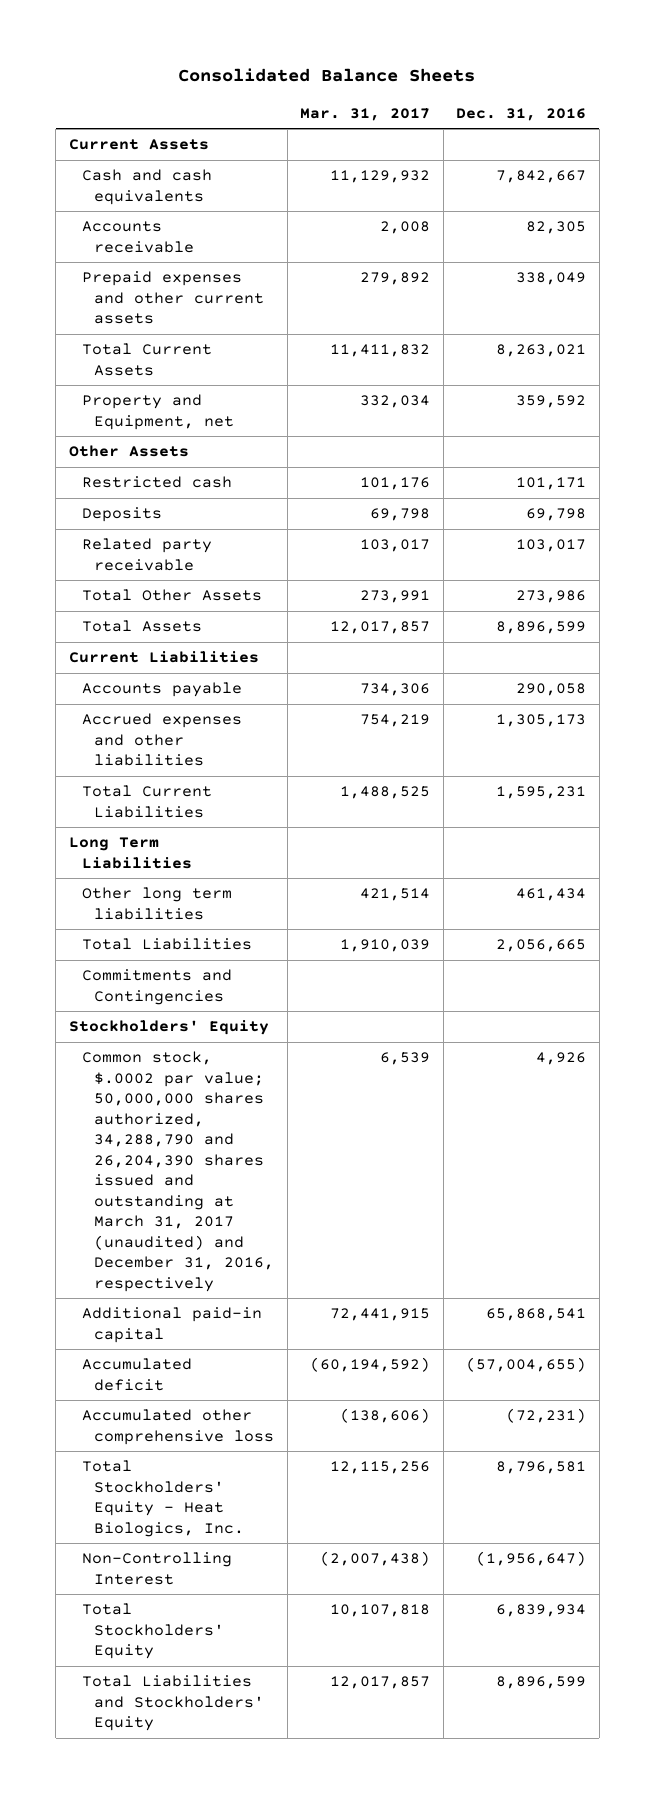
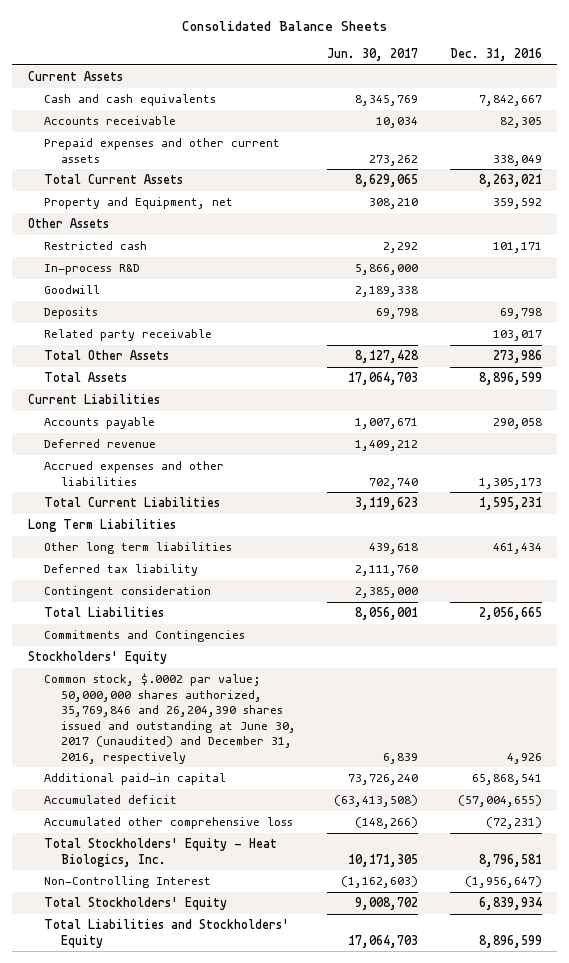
- | Mar. 31, 2017 | Dec. 31, 2016
+ | Jun. 30, 2017 | Dec. 31, 2016
+ In-process R&D | 5,866,000 |
+ Goodwill | 2,189,338 |
+ Deferred revenue | 1,409,212 |
+ Deferred tax liability | 2,111,760 |
+ Contingent consideration | 2,385,000 |
- Common stock, $.0002 par value; 50,000,000 shares authorized, 34,288,790 and 26,204,390 shares issued and outstanding at March 31, 2017 (unaudited) and December 31, 2016, respectively | 6,539 | 4,926
+ Common stock, $.0002 par value; 50,000,000 shares authorized, 35,769,846 and 26,204,390 shares issued and outstanding at June 30, 2017 (unaudited) and December 31, 2016, respectively | 6,839 | 4,926

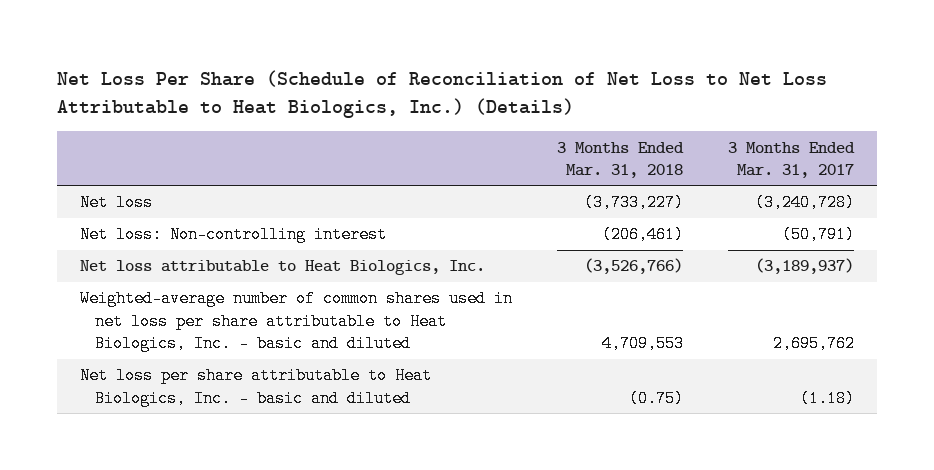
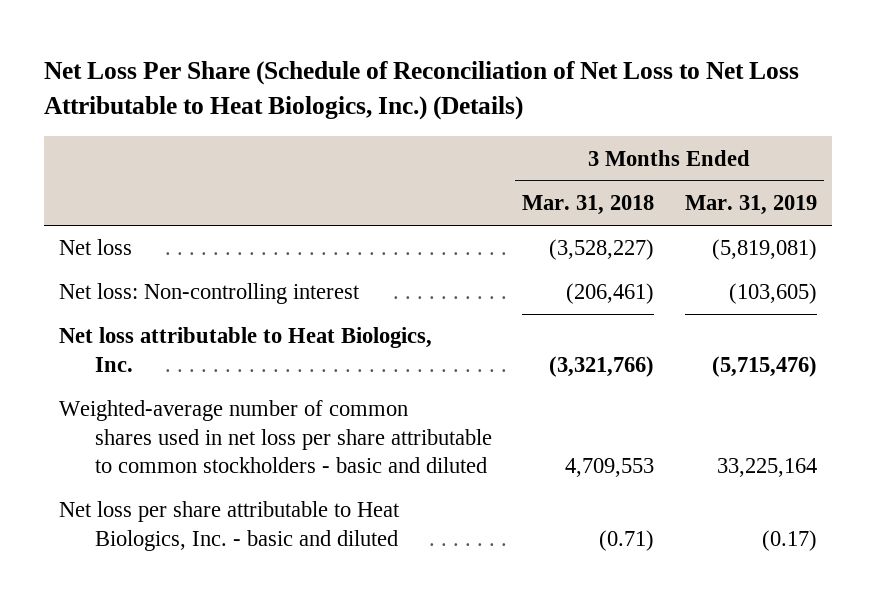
- | 3 Months Ended Mar. 31, 2018 | 3 Months Ended Mar. 31, 2017
+ | 3 Months Ended Mar. 31, 2018 | 3 Months Ended Mar. 31, 2019
- Net loss | (3,733,227) | (3,240,728)
+ Net loss | (3,528,227) | (5,819,081)
- Net loss attributable to Heat Biologics, Inc. | (3,526,766) | (3,189,937)
- Weighted-average number of common shares used in net loss per share attributable to Heat Biologics, Inc. - basic and diluted | 4,709,553 | 2,695,762
- Net loss per share attributable to Heat Biologics, Inc. - basic and diluted | (0.75) | (1.18)
+ Net loss attributable to Heat Biologics, Inc. | (3,321,766) | (5,715,476)
+ Weighted-average number of common shares used in net loss per share attributable to common stockholders - basic and diluted | 4,709,553 | 33,225,164
+ Net loss per share attributable to Heat Biologics, Inc. - basic and diluted | (0.71) | (0.17)

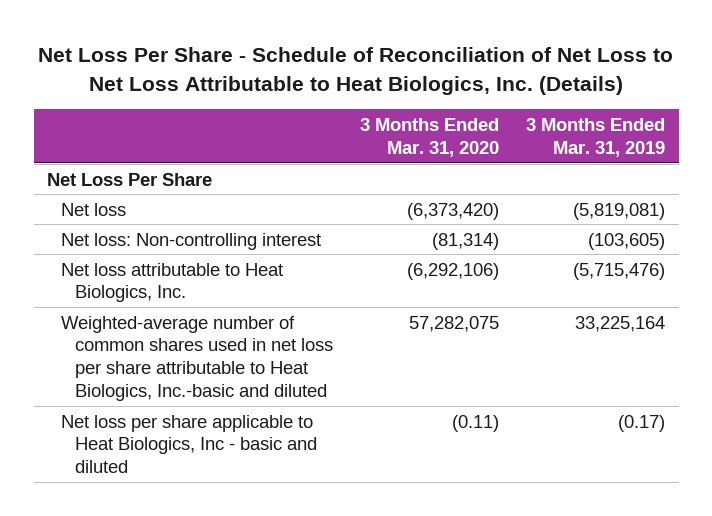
- Net Loss Per Share (Schedule of Reconciliation of Net Loss to Net Loss Attributable to Heat Biologics, Inc.) (Details)
+ Net Loss Per Share - Schedule of Reconciliation of Net Loss to Net Loss Attributable to Heat Biologics, Inc. (Details)
- | 3 Months Ended Mar. 31, 2018 | 3 Months Ended Mar. 31, 2019
+ | 3 Months Ended Mar. 31, 2020 | 3 Months Ended Mar. 31, 2019
+ Net Loss Per Share
- Weighted-average number of common shares used in net loss per share attributable to common stockholders - basic and diluted | 4,709,553 | 33,225,164
- Net loss per share attributable to Heat Biologics, Inc. - basic and diluted | (0.71) | (0.17)
+ Weighted-average number of common shares used in net loss per share attributable to Heat Biologics, Inc.-basic and diluted | 57,282,075 | 33,225,164
+ Net loss per share applicable to Heat Biologics, Inc - basic and diluted | (0.11) | (0.17)

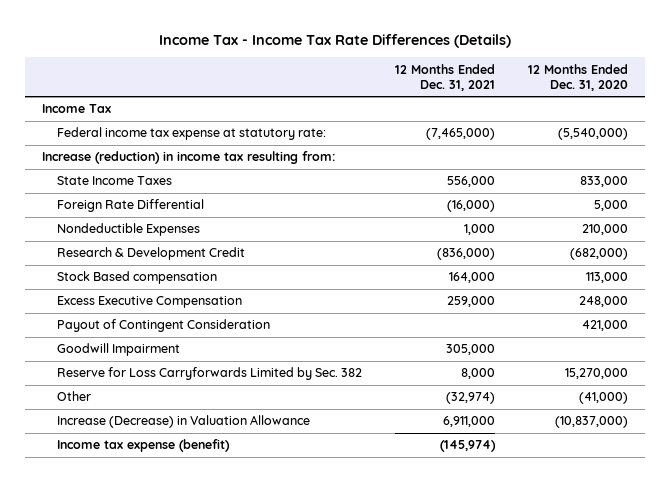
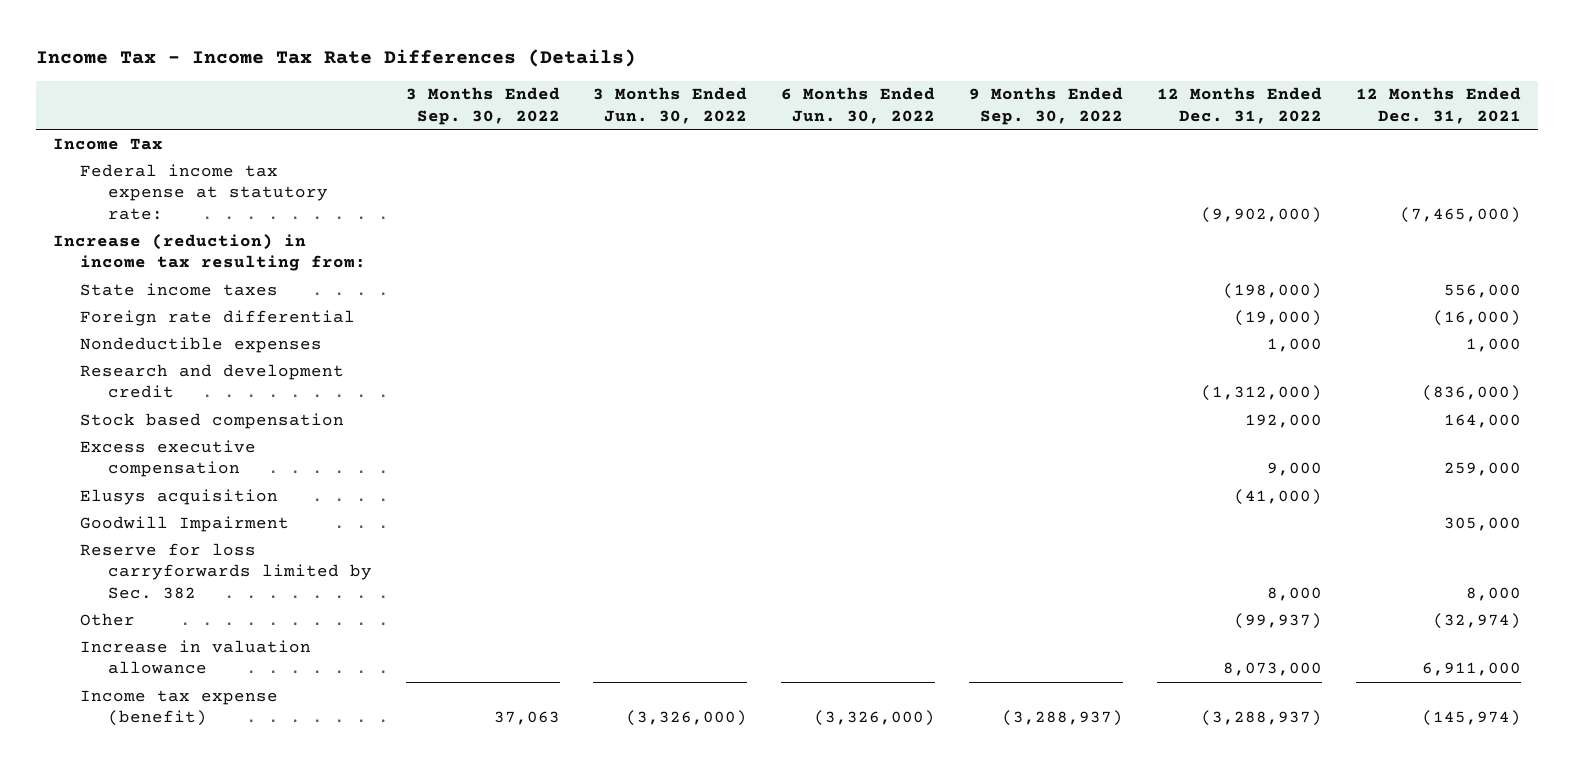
- | 12 Months Ended Dec. 31, 2021 | 12 Months Ended Dec. 31, 2020
+ | 3 Months Ended Sep. 30, 2022 | 3 Months Ended Jun. 30, 2022 | 6 Months Ended Jun. 30, 2022 | 9 Months Ended Sep. 30, 2022 | 12 Months Ended Dec. 31, 2022 | 12 Months Ended Dec. 31, 2021
- State Income Taxes | 556,000 | 833,000
- Foreign Rate Differential | (16,000) | 5,000
- Nondeductible Expenses | 1,000 | 210,000
- Research & Development Credit | (836,000) | (682,000)
- Stock Based compensation | 164,000 | 113,000
- Excess Executive Compensation | 259,000 | 248,000
- Payout of Contingent Consideration | | 421,000
+ State income taxes | | | | | (198,000) | 556,000
+ Foreign rate differential | | | | | (19,000) | (16,000)
+ Nondeductible expenses | | | | | 1,000 | 1,000
+ Research and development credit | | | | | (1,312,000) | (836,000)
+ Stock based compensation | | | | | 192,000 | 164,000
+ Excess executive compensation | | | | | 9,000 | 259,000
+ Elusys acquisition | | | | | (41,000) |
- Reserve for Loss Carryforwards Limited by Sec. 382 | 8,000 | 15,270,000
+ Reserve for loss carryforwards limited by Sec. 382 | | | | | 8,000 | 8,000
- Increase (Decrease) in Valuation Allowance | 6,911,000 | (10,837,000)
+ Increase in valuation allowance | | | | | 8,073,000 | 6,911,000

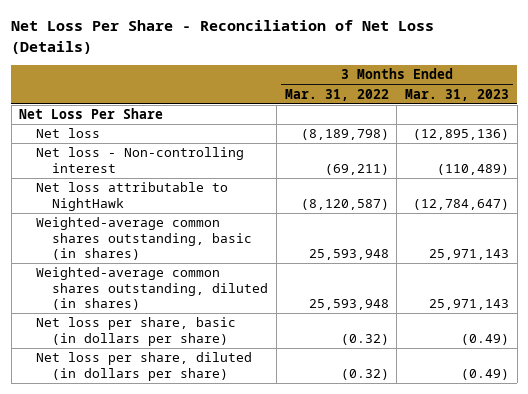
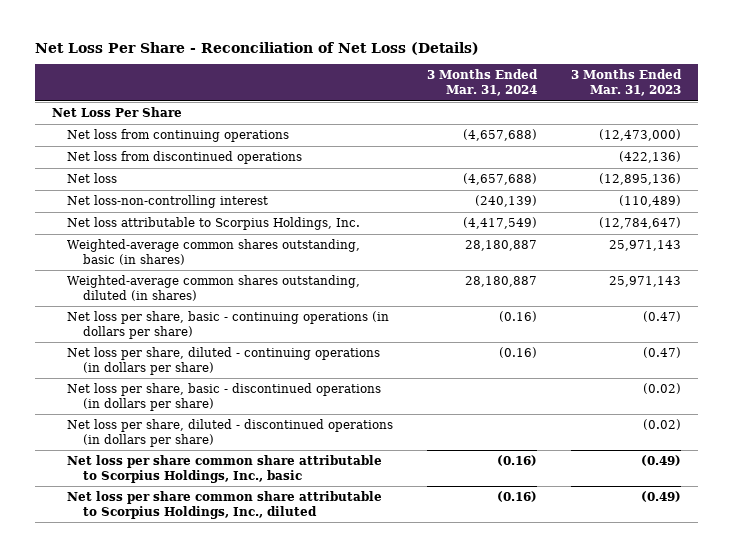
- | 3 Months Ended Mar. 31, 2022 | 3 Months Ended Mar. 31, 2023
+ | 3 Months Ended Mar. 31, 2024 | 3 Months Ended Mar. 31, 2023
+ Net loss from continuing operations | (4,657,688) | (12,473,000)
+ Net loss from discontinued operations | | (422,136)
- Net loss - Non-controlling interest | (69,211) | (110,489)
- Net loss attributable to NightHawk | (8,120,587) | (12,784,647)
+ Net loss-non-controlling interest | (240,139) | (110,489)
+ Net loss attributable to Scorpius Holdings, Inc. | (4,417,549) | (12,784,647)
- Net loss per share, basic (in dollars per share) | (0.32) | (0.49)
- Net loss per share, diluted (in dollars per share) | (0.32) | (0.49)
+ Net loss per share, basic - continuing operations (in dollars per share) | (0.16) | (0.47)
+ Net loss per share, diluted - continuing operations (in dollars per share) | (0.16) | (0.47)
+ Net loss per share, basic - discontinued operations (in dollars per share) | | (0.02)
+ Net loss per share, diluted - discontinued operations (in dollars per share) | | (0.02)
+ Net loss per share common share attributable to Scorpius Holdings, Inc., basic | (0.16) | (0.49)
+ Net loss per share common share attributable to Scorpius Holdings, Inc., diluted | (0.16) | (0.49)

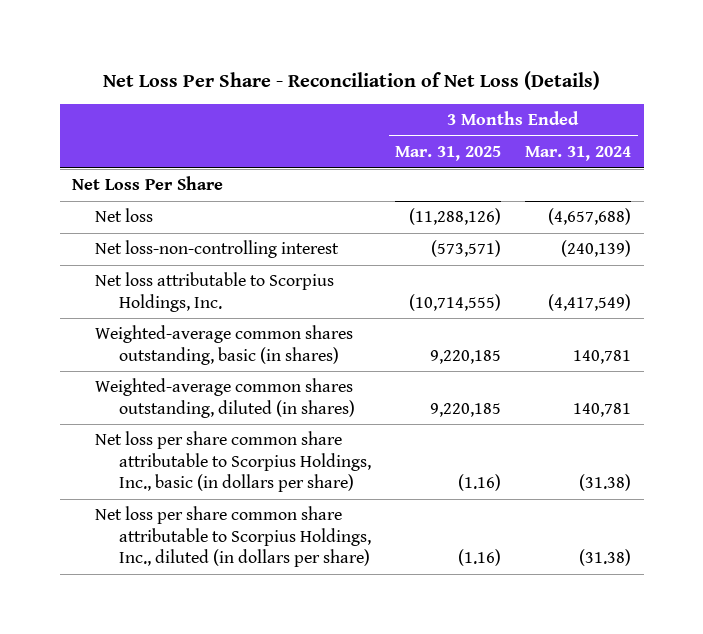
- | 3 Months Ended Mar. 31, 2024 | 3 Months Ended Mar. 31, 2023
+ | 3 Months Ended Mar. 31, 2025 | 3 Months Ended Mar. 31, 2024
- Net loss from continuing operations | (4,657,688) | (12,473,000)
- Net loss from discontinued operations | | (422,136)
- Weighted-average common shares outstanding, basic (in shares) | 28,180,887 | 25,971,143
- Weighted-average common shares outstanding, diluted (in shares) | 28,180,887 | 25,971,143
- Net loss per share, basic - continuing operations (in dollars per share) | (0.16) | (0.47)
- Net loss per share, diluted - continuing operations (in dollars per share) | (0.16) | (0.47)
- Net loss per share, basic - discontinued operations (in dollars per share) | | (0.02)
- Net loss per share, diluted - discontinued operations (in dollars per share) | | (0.02)
- Net loss per share common share attributable to Scorpius Holdings, Inc., basic | (0.16) | (0.49)
- Net loss per share common share attributable to Scorpius Holdings, Inc., diluted | (0.16) | (0.49)
+ Weighted-average common shares outstanding, basic (in shares) | 9,220,185 | 140,781
+ Weighted-average common shares outstanding, diluted (in shares) | 9,220,185 | 140,781
+ Net loss per share common share attributable to Scorpius Holdings, Inc., basic (in dollars per share) | (1.16) | (31.38)
+ Net loss per share common share attributable to Scorpius Holdings, Inc., diluted (in dollars per share) | (1.16) | (31.38)

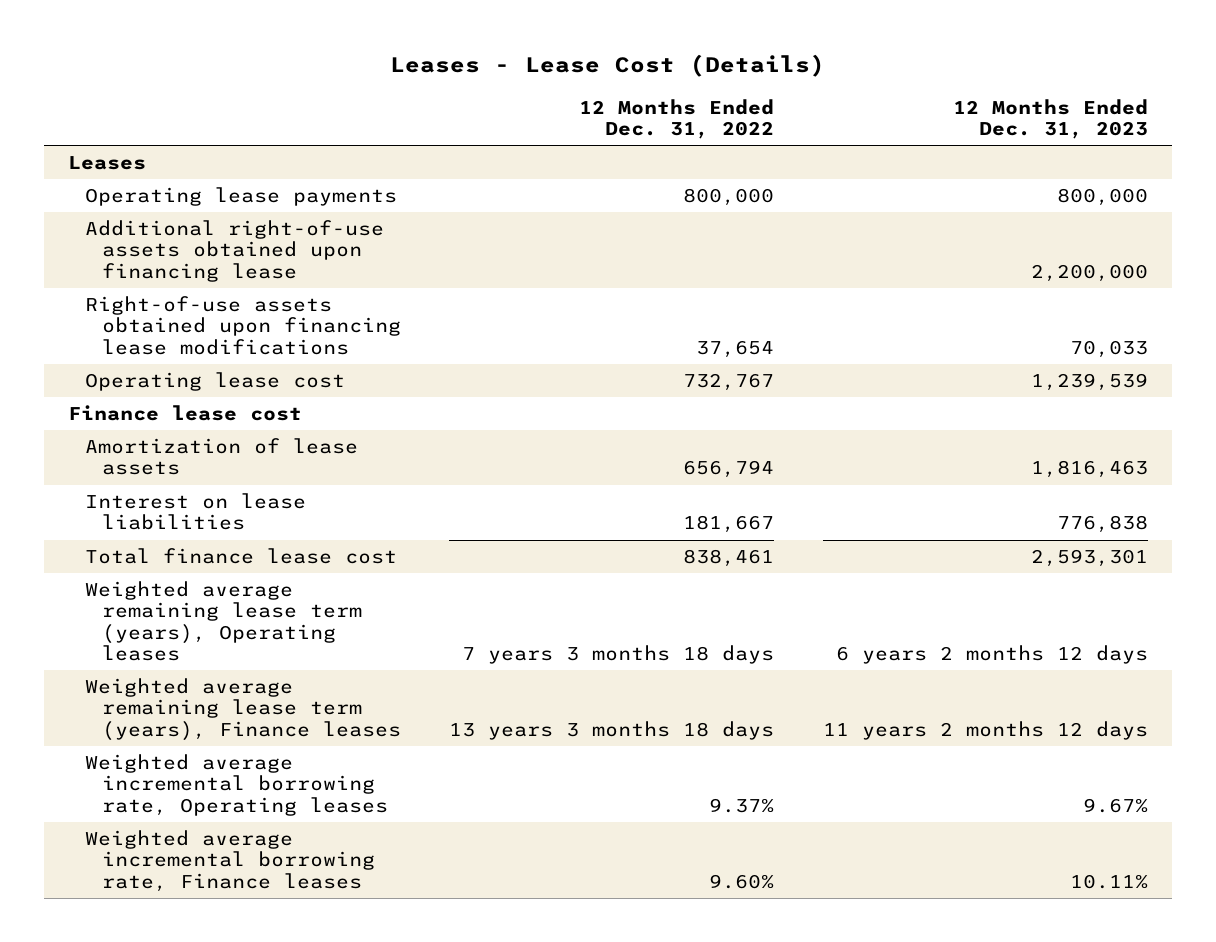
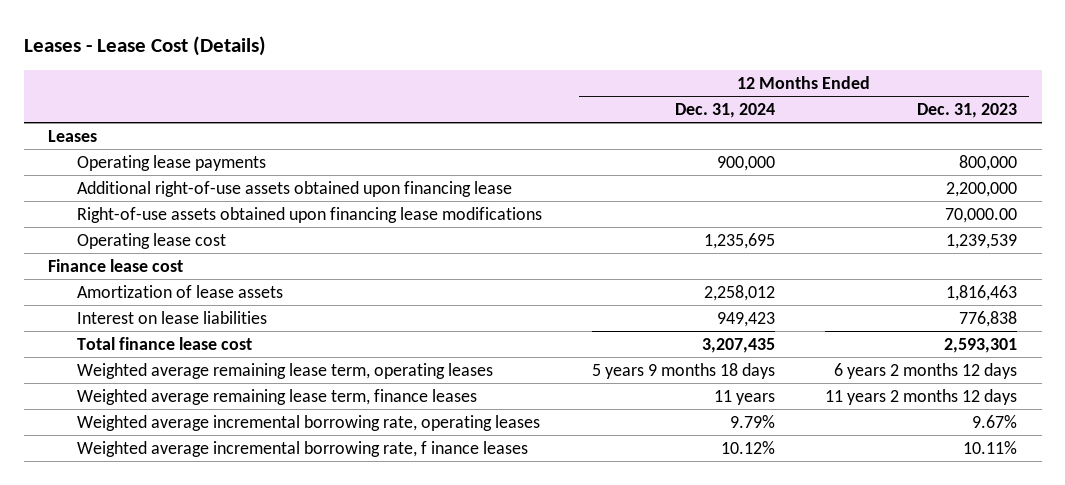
- | 12 Months Ended Dec. 31, 2022 | 12 Months Ended Dec. 31, 2023
+ | 12 Months Ended Dec. 31, 2024 | 12 Months Ended Dec. 31, 2023
- Right-of-use assets obtained upon financing lease modifications | 37,654 | 70,033
+ Right-of-use assets obtained upon financing lease modifications | | 70,000.00
- Weighted average remaining lease term (years), Operating leases | 7 years 3 months 18 days | 6 years 2 months 12 days
- Weighted average remaining lease term (years), Finance leases | 13 years 3 months 18 days | 11 years 2 months 12 days
- Weighted average incremental borrowing rate, Operating leases | 9.37% | 9.67%
- Weighted average incremental borrowing rate, Finance leases | 9.60% | 10.11%
+ Weighted average remaining lease term, operating leases | 5 years 9 months 18 days | 6 years 2 months 12 days
+ Weighted average remaining lease term, finance leases | 11 years | 11 years 2 months 12 days
+ Weighted average incremental borrowing rate, operating leases | 9.79% | 9.67%
+ Weighted average incremental borrowing rate, f inance leases | 10.12% | 10.11%

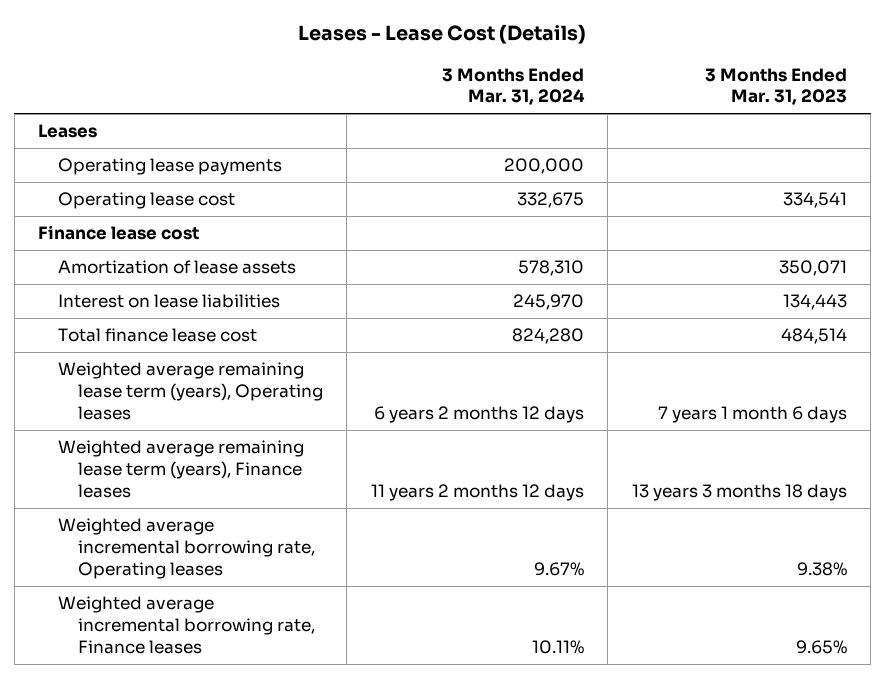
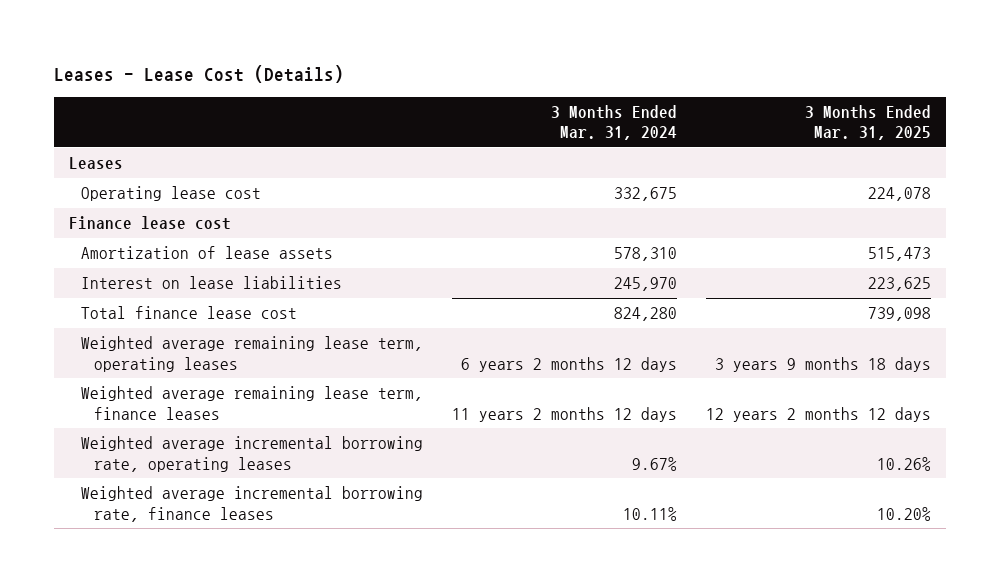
- | 3 Months Ended Mar. 31, 2024 | 3 Months Ended Mar. 31, 2023
+ | 3 Months Ended Mar. 31, 2024 | 3 Months Ended Mar. 31, 2025
- Operating lease payments | 200,000 |
- Weighted average remaining lease term (years), Operating leases | 6 years 2 months 12 days | 7 years 1 month 6 days
- Weighted average remaining lease term (years), Finance leases | 11 years 2 months 12 days | 13 years 3 months 18 days
- Weighted average incremental borrowing rate, Operating leases | 9.67% | 9.38%
- Weighted average incremental borrowing rate, Finance leases | 10.11% | 9.65%
+ Weighted average remaining lease term, operating leases | 6 years 2 months 12 days | 3 years 9 months 18 days
+ Weighted average remaining lease term, finance leases | 11 years 2 months 12 days | 12 years 2 months 12 days
+ Weighted average incremental borrowing rate, operating leases | 9.67% | 10.26%
+ Weighted average incremental borrowing rate, finance leases | 10.11% | 10.20%

